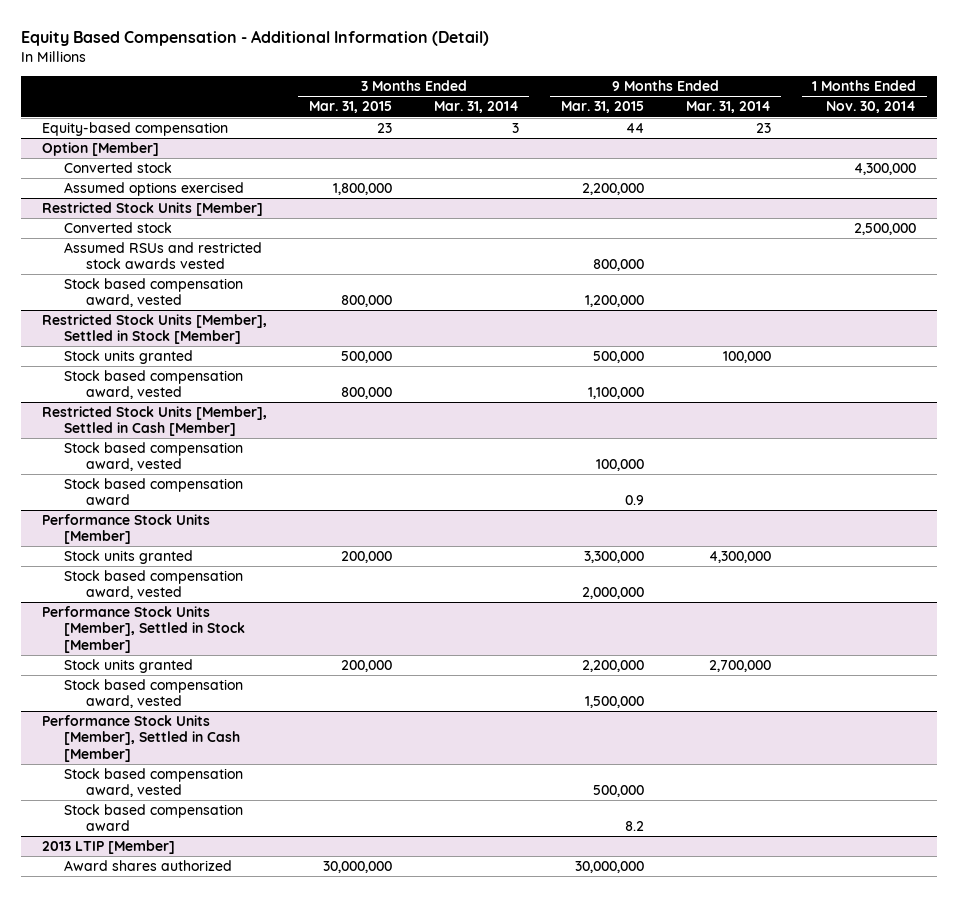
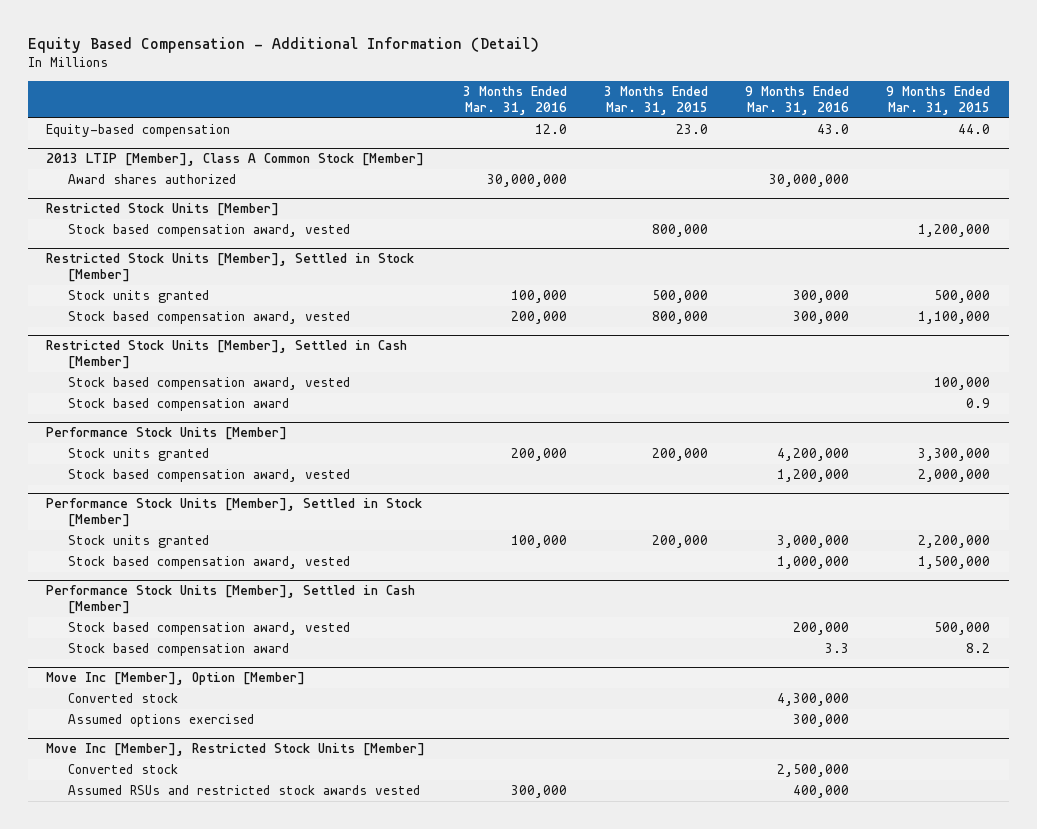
- | 3 Months Ended Mar. 31, 2015 | 3 Months Ended Mar. 31, 2014 | 9 Months Ended Mar. 31, 2015 | 9 Months Ended Mar. 31, 2014 | 1 Months Ended Nov. 30, 2014
+ | 3 Months Ended Mar. 31, 2016 | 3 Months Ended Mar. 31, 2015 | 9 Months Ended Mar. 31, 2016 | 9 Months Ended Mar. 31, 2015
- Equity-based compensation | 23 | 3 | 44 | 23 |
- Option [Member]
- Converted stock | | | | | 4,300,000
- Assumed options exercised | 1,800,000 | | 2,200,000 | |
+ Equity-based compensation | 12.0 | 23.0 | 43.0 | 44.0
+ 2013 LTIP [Member], Class A Common Stock [Member]
+ Award shares authorized | 30,000,000 | | 30,000,000 |
@ Restricted Stock Units [Member]
- Converted stock | | | | | 2,500,000
- Assumed RSUs and restricted stock awards vested | | | 800,000 | |
- 2013 LTIP [Member]
- Award shares authorized | 30,000,000 | | 30,000,000 | |
+ Move Inc [Member], Option [Member]
+ Converted stock | | | 4,300,000 |
+ Assumed options exercised | | | 300,000 |
+ Move Inc [Member], Restricted Stock Units [Member]
+ Converted stock | | | 2,500,000 |
+ Assumed RSUs and restricted stock awards vested | 300,000 | | 400,000 |

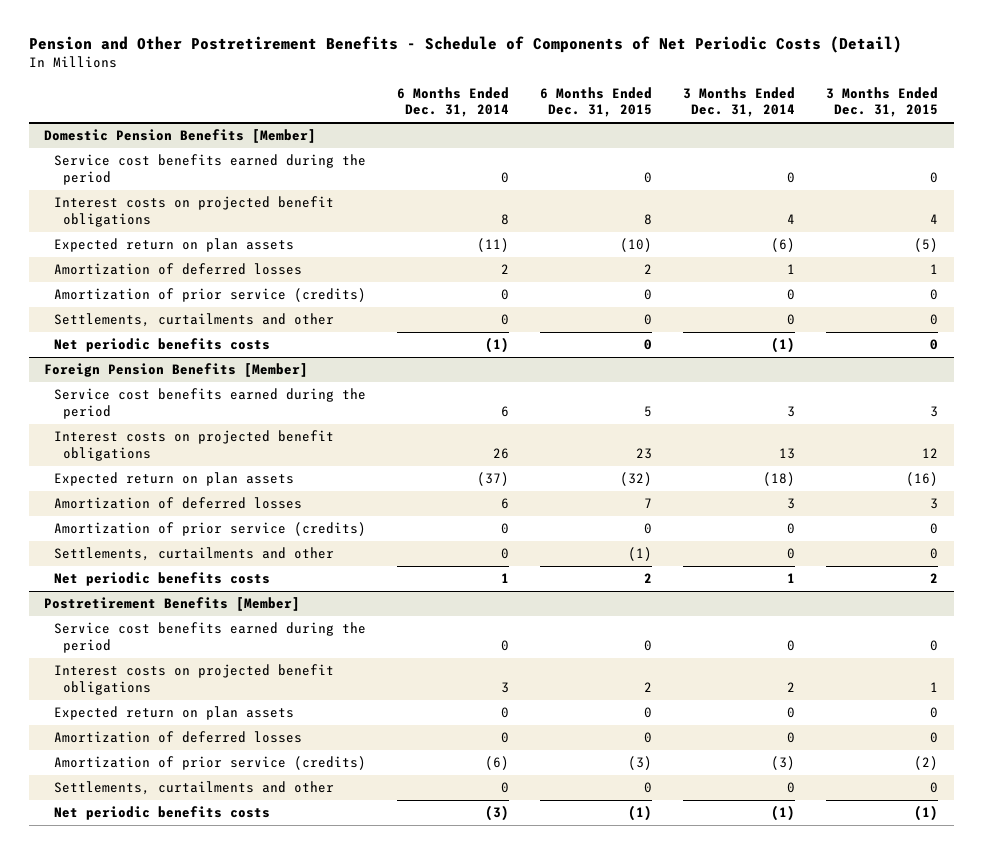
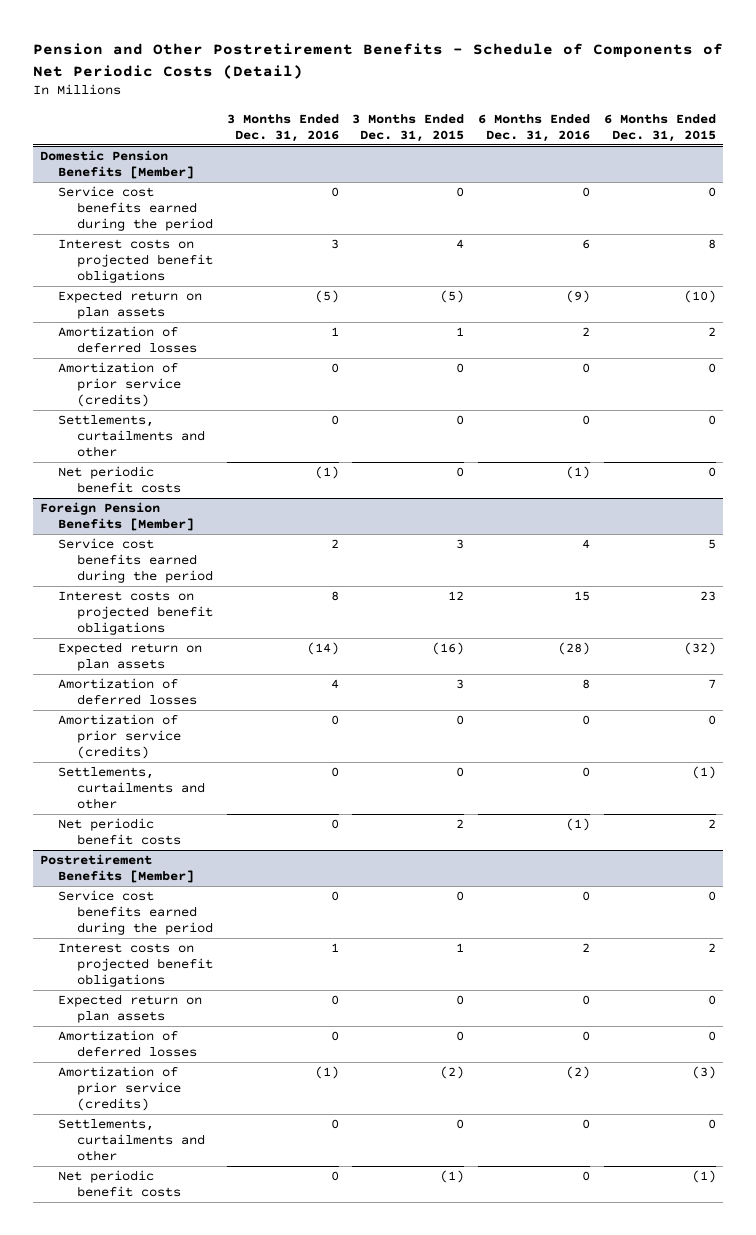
- | 6 Months Ended Dec. 31, 2014 | 6 Months Ended Dec. 31, 2015 | 3 Months Ended Dec. 31, 2014 | 3 Months Ended Dec. 31, 2015
+ | 3 Months Ended Dec. 31, 2016 | 3 Months Ended Dec. 31, 2015 | 6 Months Ended Dec. 31, 2016 | 6 Months Ended Dec. 31, 2015
@ Domestic Pension Benefits [Member]
- Net periodic benefits costs | (1) | 0 | (1) | 0
+ Net periodic benefit costs | (1) | 0 | (1) | 0
@ Foreign Pension Benefits [Member]
- Net periodic benefits costs | 1 | 2 | 1 | 2
+ Net periodic benefit costs | 0 | 2 | (1) | 2
@ Postretirement Benefits [Member]
- Net periodic benefits costs | (3) | (1) | (1) | (1)
+ Net periodic benefit costs | 0 | (1) | 0 | (1)

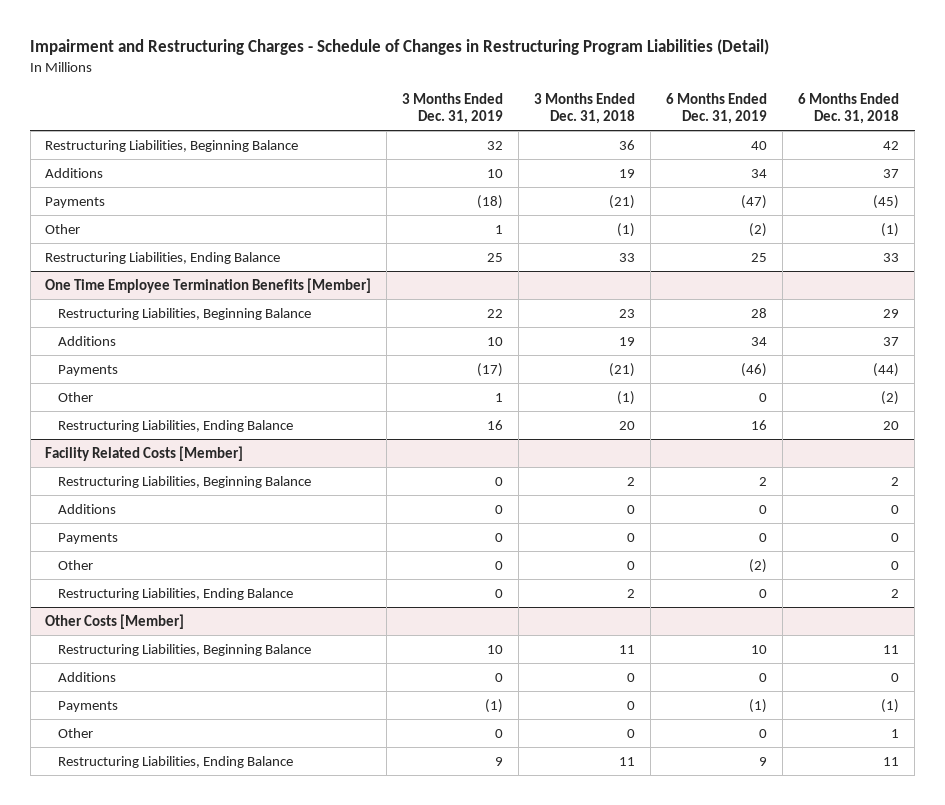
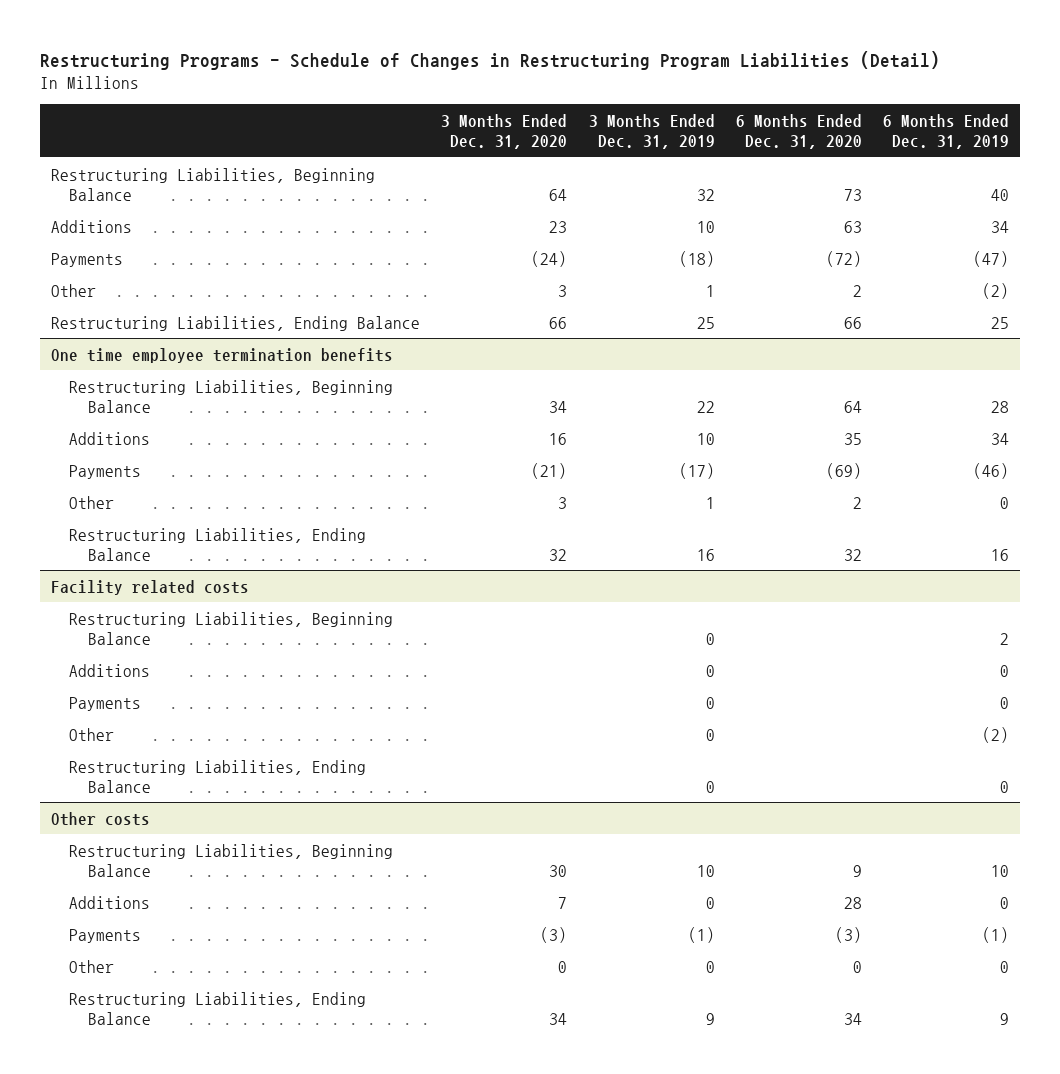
- Impairment and Restructuring Charges - Schedule of Changes in Restructuring Program Liabilities (Detail)
+ Restructuring Programs - Schedule of Changes in Restructuring Program Liabilities (Detail)
- | 3 Months Ended Dec. 31, 2019 | 3 Months Ended Dec. 31, 2018 | 6 Months Ended Dec. 31, 2019 | 6 Months Ended Dec. 31, 2018
+ | 3 Months Ended Dec. 31, 2020 | 3 Months Ended Dec. 31, 2019 | 6 Months Ended Dec. 31, 2020 | 6 Months Ended Dec. 31, 2019
- One Time Employee Termination Benefits [Member]
+ One time employee termination benefits
- Facility Related Costs [Member]
+ Facility related costs
- Other Costs [Member]
+ Other costs

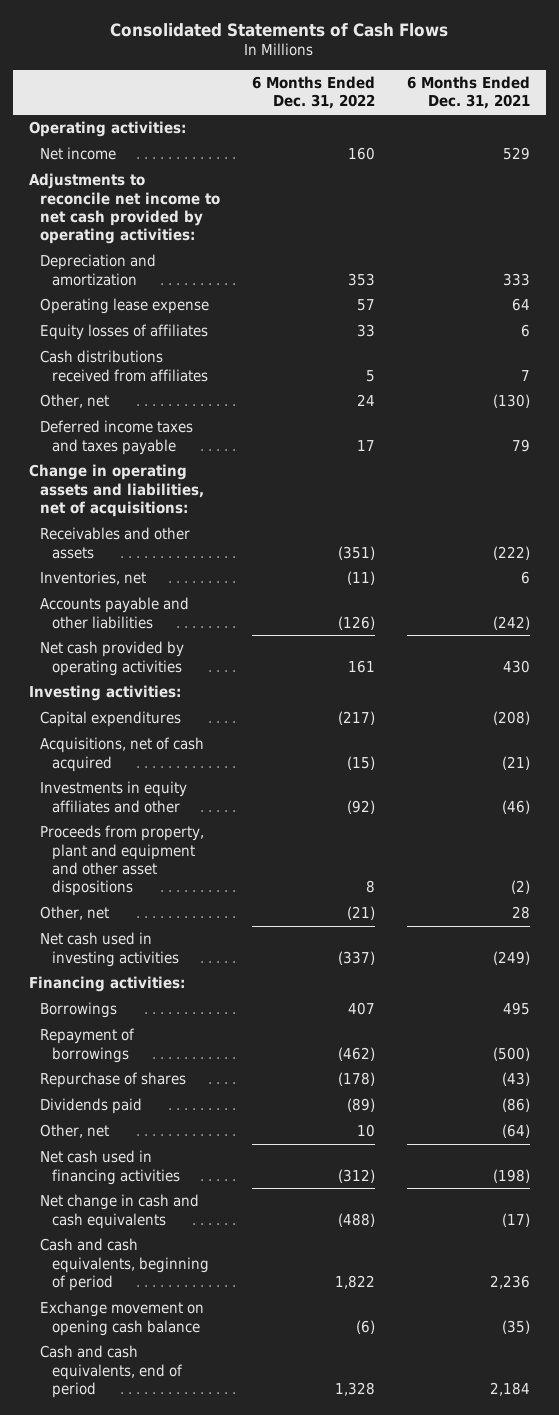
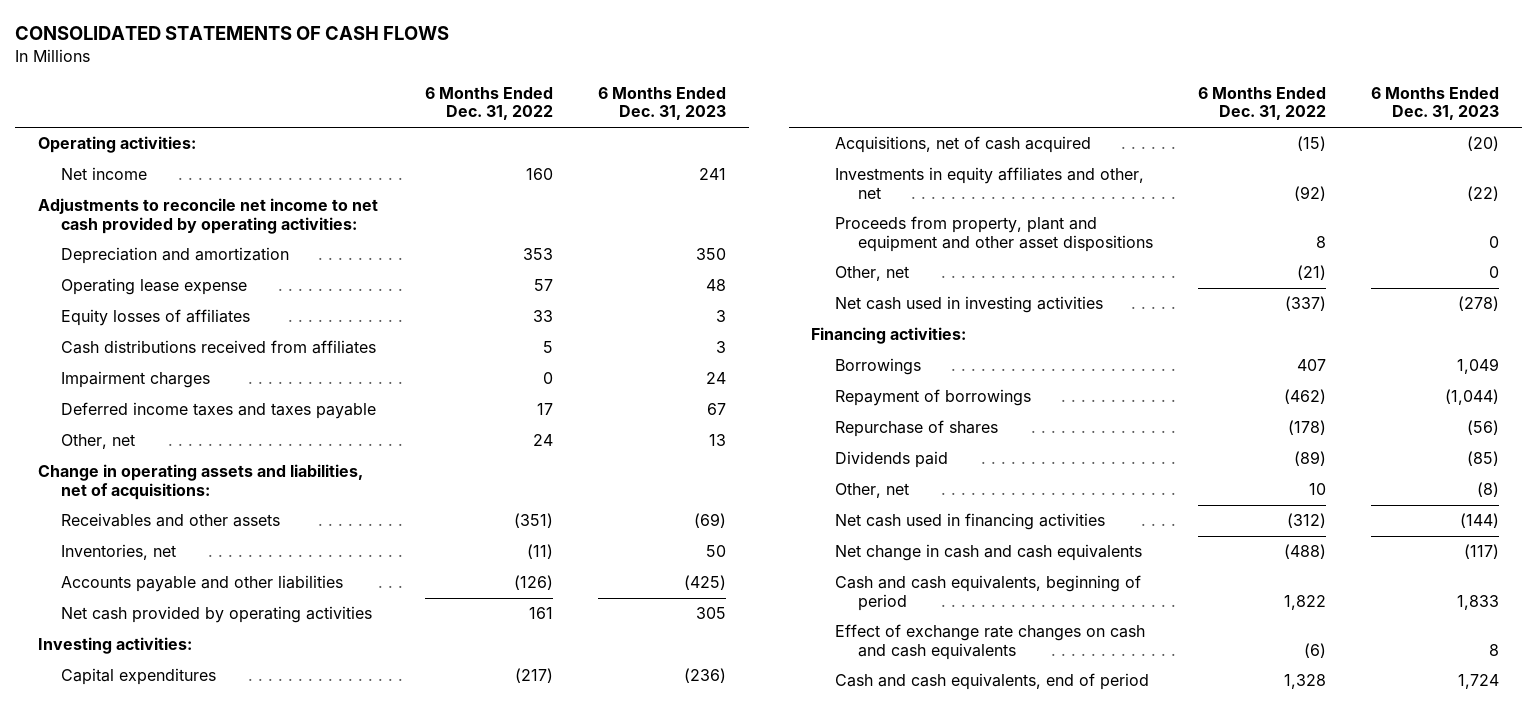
- Consolidated Statements of Cash Flows
+ CONSOLIDATED STATEMENTS OF CASH FLOWS
- | 6 Months Ended Dec. 31, 2022 | 6 Months Ended Dec. 31, 2021
+ | 6 Months Ended Dec. 31, 2022 | 6 Months Ended Dec. 31, 2023
+ Impairment charges | 0 | 24
moved down: Other, net | 24 | 13
- Investments in equity affiliates and other | (92) | (46)
+ Investments in equity affiliates and other, net | (92) | (22)
- Exchange movement on opening cash balance | (6) | (35)
+ Effect of exchange rate changes on cash and cash equivalents | (6) | 8

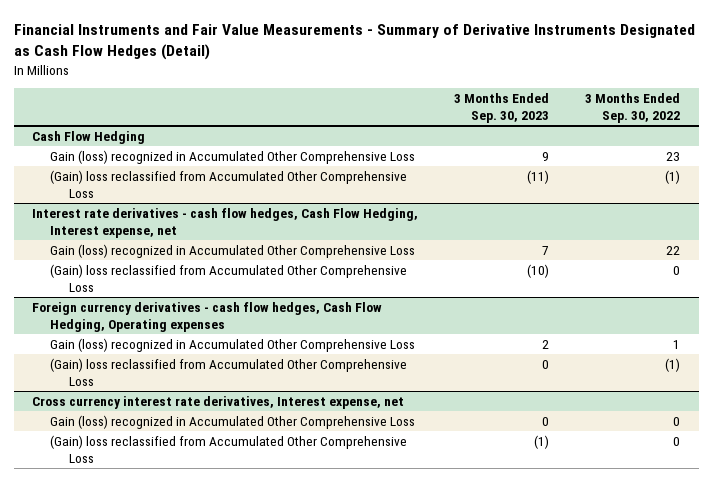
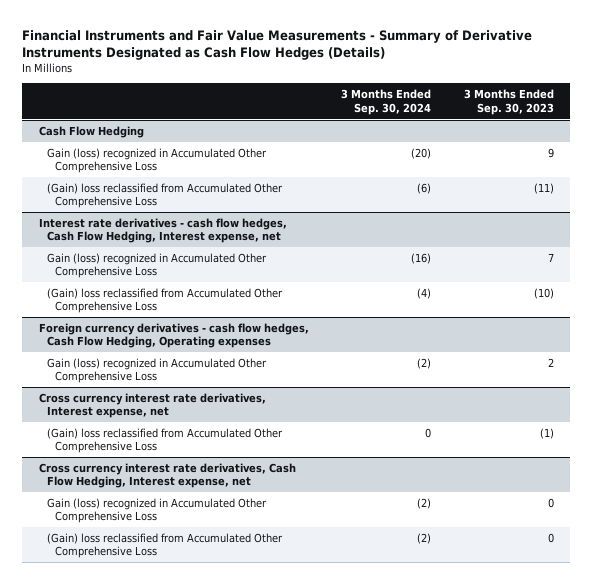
- Financial Instruments and Fair Value Measurements - Summary of Derivative Instruments Designated as Cash Flow Hedges (Detail)
+ Financial Instruments and Fair Value Measurements - Summary of Derivative Instruments Designated as Cash Flow Hedges (Details)
- | 3 Months Ended Sep. 30, 2023 | 3 Months Ended Sep. 30, 2022
+ | 3 Months Ended Sep. 30, 2024 | 3 Months Ended Sep. 30, 2023
@ Foreign currency derivatives - cash flow hedges, Cash Flow Hedging, Operating expenses
- (Gain) loss reclassified from Accumulated Other Comprehensive Loss | 0 | (1)
@ Cross currency interest rate derivatives, Interest expense, net
- Gain (loss) recognized in Accumulated Other Comprehensive Loss | 0 | 0
+ Cross currency interest rate derivatives, Cash Flow Hedging, Interest expense, net
+ Gain (loss) recognized in Accumulated Other Comprehensive Loss | (2) | 0
+ (Gain) loss reclassified from Accumulated Other Comprehensive Loss | (2) | 0

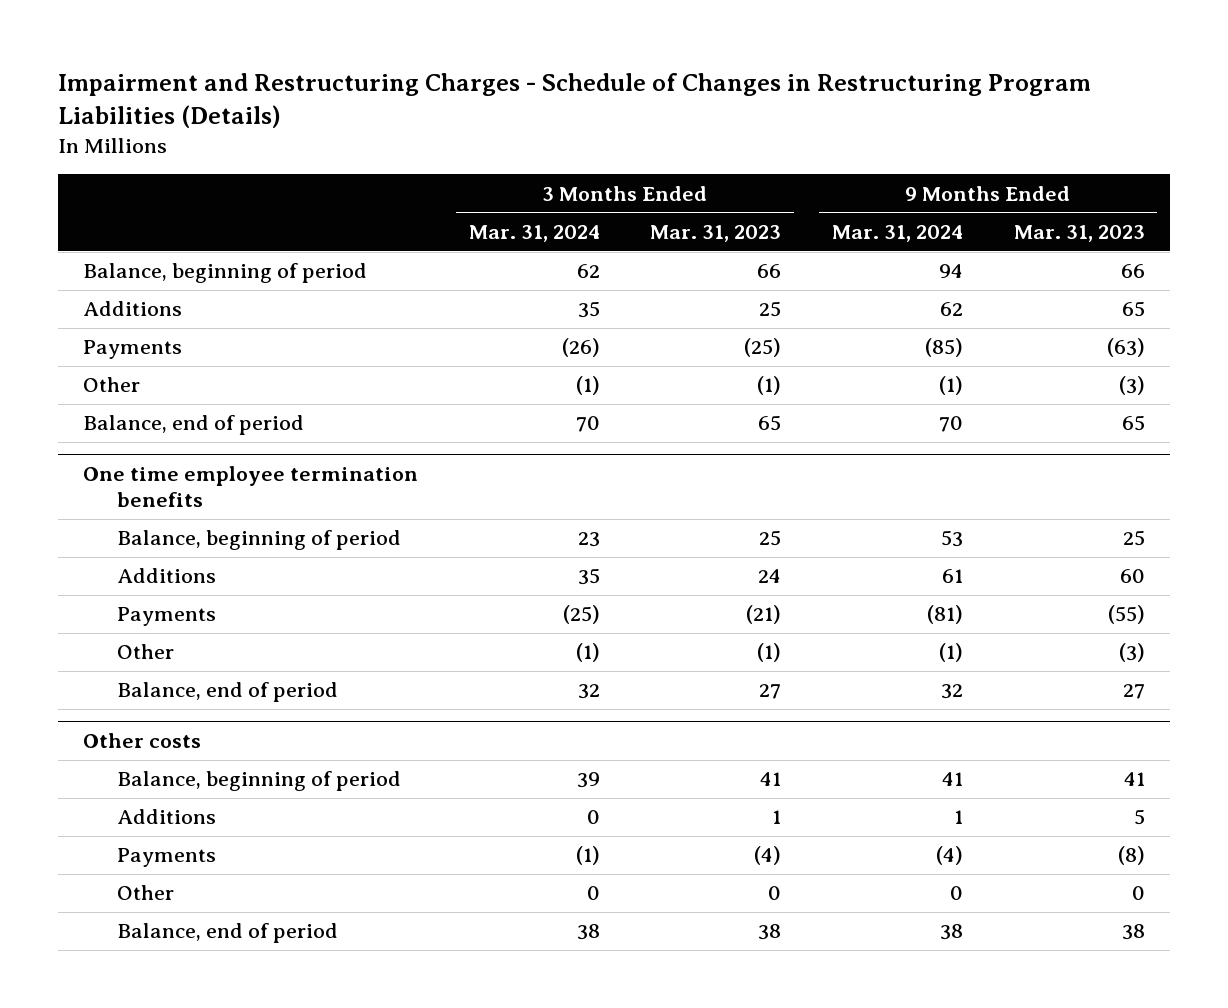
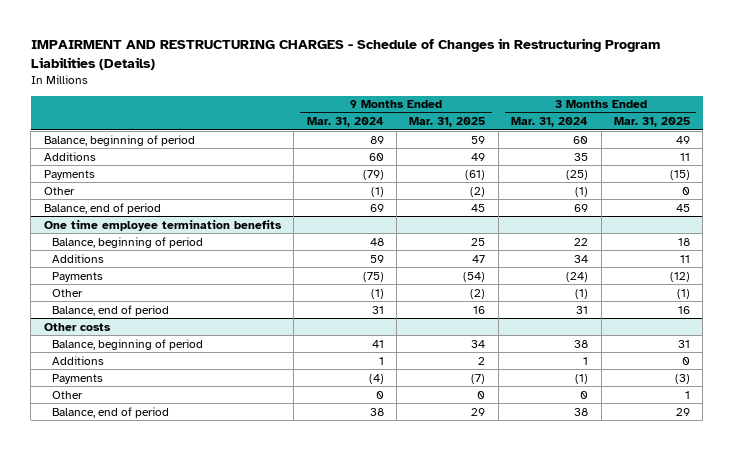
- Impairment and Restructuring Charges - Schedule of Changes in Restructuring Program Liabilities (Details)
+ IMPAIRMENT AND RESTRUCTURING CHARGES - Schedule of Changes in Restructuring Program Liabilities (Details)
- | 3 Months Ended Mar. 31, 2024 | 3 Months Ended Mar. 31, 2023 | 9 Months Ended Mar. 31, 2024 | 9 Months Ended Mar. 31, 2023
+ | 9 Months Ended Mar. 31, 2024 | 9 Months Ended Mar. 31, 2025 | 3 Months Ended Mar. 31, 2024 | 3 Months Ended Mar. 31, 2025
- Balance, beginning of period | 62 | 66 | 94 | 66
- Additions | 35 | 25 | 62 | 65
- Payments | (26) | (25) | (85) | (63)
+ Balance, beginning of period | 89 | 59 | 60 | 49
+ Additions | 60 | 49 | 35 | 11
+ Payments | (79) | (61) | (25) | (15)
- Balance, end of period | 70 | 65 | 70 | 65
+ Balance, end of period | 69 | 45 | 69 | 45
@ One time employee termination benefits
- Balance, beginning of period | 23 | 25 | 53 | 25
- Additions | 35 | 24 | 61 | 60
- Payments | (25) | (21) | (81) | (55)
+ Balance, beginning of period | 48 | 25 | 22 | 18
+ Additions | 59 | 47 | 34 | 11
+ Payments | (75) | (54) | (24) | (12)
- Balance, end of period | 32 | 27 | 32 | 27
+ Balance, end of period | 31 | 16 | 31 | 16
@ Other costs
- Balance, beginning of period | 39 | 41 | 41 | 41
- Additions | 0 | 1 | 1 | 5
+ Balance, beginning of period | 41 | 34 | 38 | 31
+ Additions | 1 | 2 | 1 | 0

